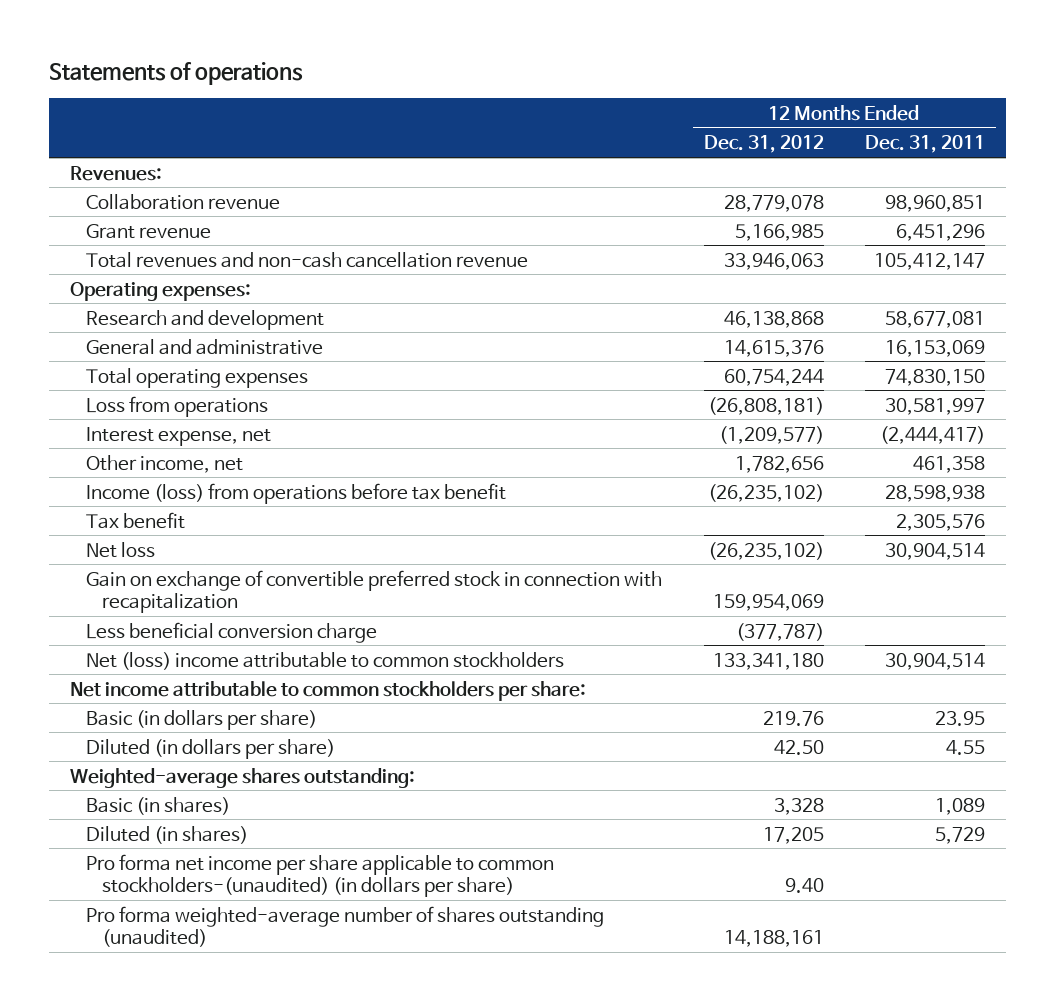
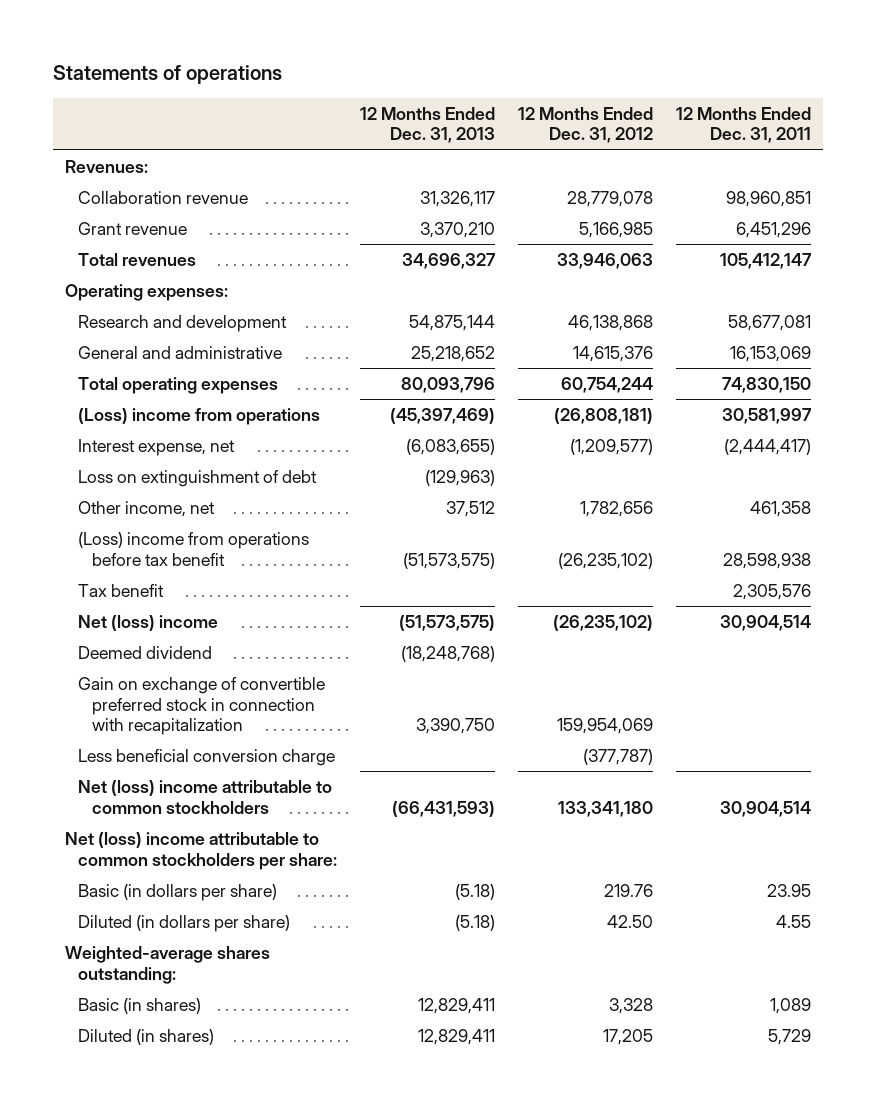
- | 12 Months Ended Dec. 31, 2012 | 12 Months Ended Dec. 31, 2011
+ | 12 Months Ended Dec. 31, 2013 | 12 Months Ended Dec. 31, 2012 | 12 Months Ended Dec. 31, 2011
- Total revenues and non-cash cancellation revenue | 33,946,063 | 105,412,147
+ Total revenues | 34,696,327 | 33,946,063 | 105,412,147
- Loss from operations | (26,808,181) | 30,581,997
+ (Loss) income from operations | (45,397,469) | (26,808,181) | 30,581,997
+ Loss on extinguishment of debt | (129,963) | |
- Income (loss) from operations before tax benefit | (26,235,102) | 28,598,938
+ (Loss) income from operations before tax benefit | (51,573,575) | (26,235,102) | 28,598,938
- Net loss | (26,235,102) | 30,904,514
+ Net (loss) income | (51,573,575) | (26,235,102) | 30,904,514
+ Deemed dividend | (18,248,768) | |
- Net income attributable to common stockholders per share:
+ Net (loss) income attributable to common stockholders per share:
- Pro forma net income per share applicable to common stockholders-(unaudited) (in dollars per share) | 9.40 |
- Pro forma weighted-average number of shares outstanding (unaudited) | 14,188,161 |

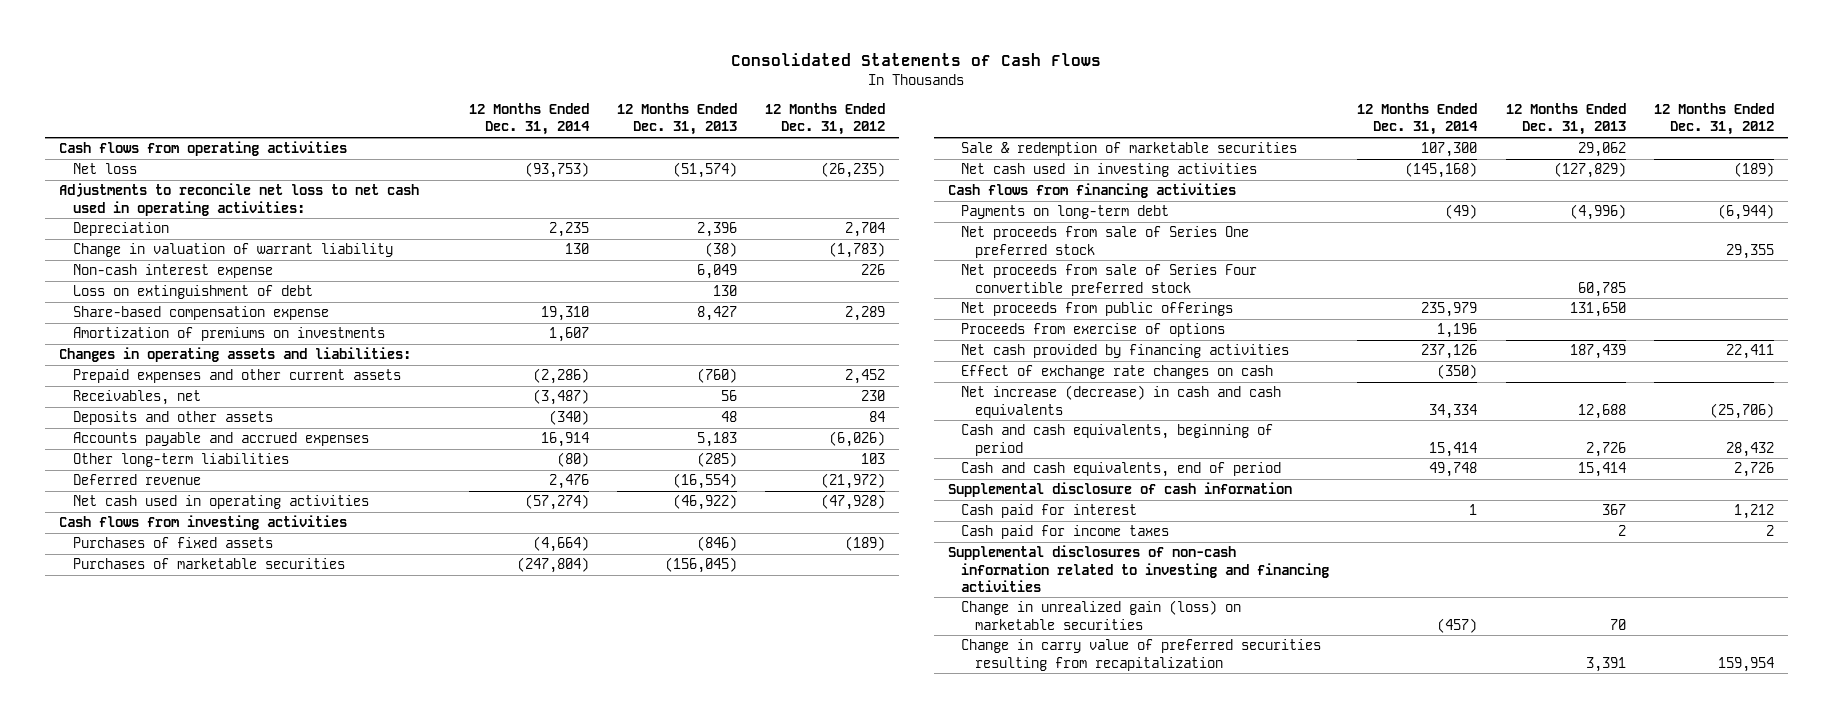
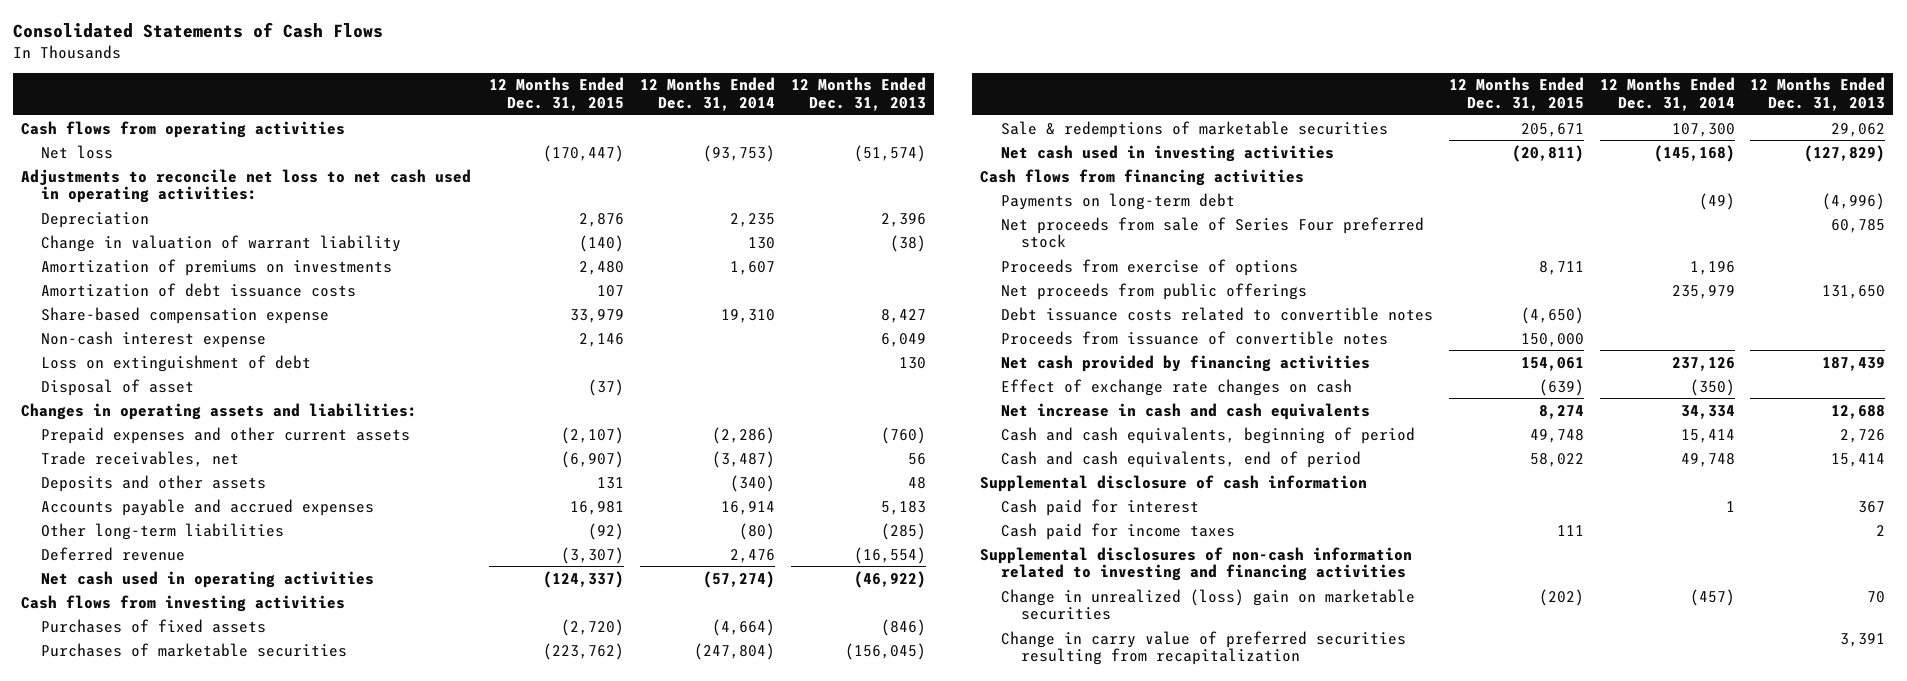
- | 12 Months Ended Dec. 31, 2014 | 12 Months Ended Dec. 31, 2013 | 12 Months Ended Dec. 31, 2012
+ | 12 Months Ended Dec. 31, 2015 | 12 Months Ended Dec. 31, 2014 | 12 Months Ended Dec. 31, 2013
moved up: Amortization of premiums on investments | 2,480 | 1,607 |
+ Amortization of debt issuance costs | 107 | |
moved up: Share-based compensation expense | 33,979 | 19,310 | 8,427
+ Disposal of asset | (37) | |
- Receivables, net | (3,487) | 56 | 230
+ Trade receivables, net | (6,907) | (3,487) | 56
- Sale & redemption of marketable securities | 107,300 | 29,062 |
+ Sale & redemptions of marketable securities | 205,671 | 107,300 | 29,062
- Net proceeds from sale of Series One preferred stock | | | 29,355
- Net proceeds from sale of Series Four convertible preferred stock | | 60,785 |
+ Net proceeds from sale of Series Four preferred stock | | | 60,785
moved down: Net proceeds from public offerings | | 235,979 | 131,650
+ Debt issuance costs related to convertible notes | (4,650) | |
+ Proceeds from issuance of convertible notes | 150,000 | |
- Net increase (decrease) in cash and cash equivalents | 34,334 | 12,688 | (25,706)
+ Net increase in cash and cash equivalents | 8,274 | 34,334 | 12,688
- Change in unrealized gain (loss) on marketable securities | (457) | 70 |
+ Change in unrealized (loss) gain on marketable securities | (202) | (457) | 70

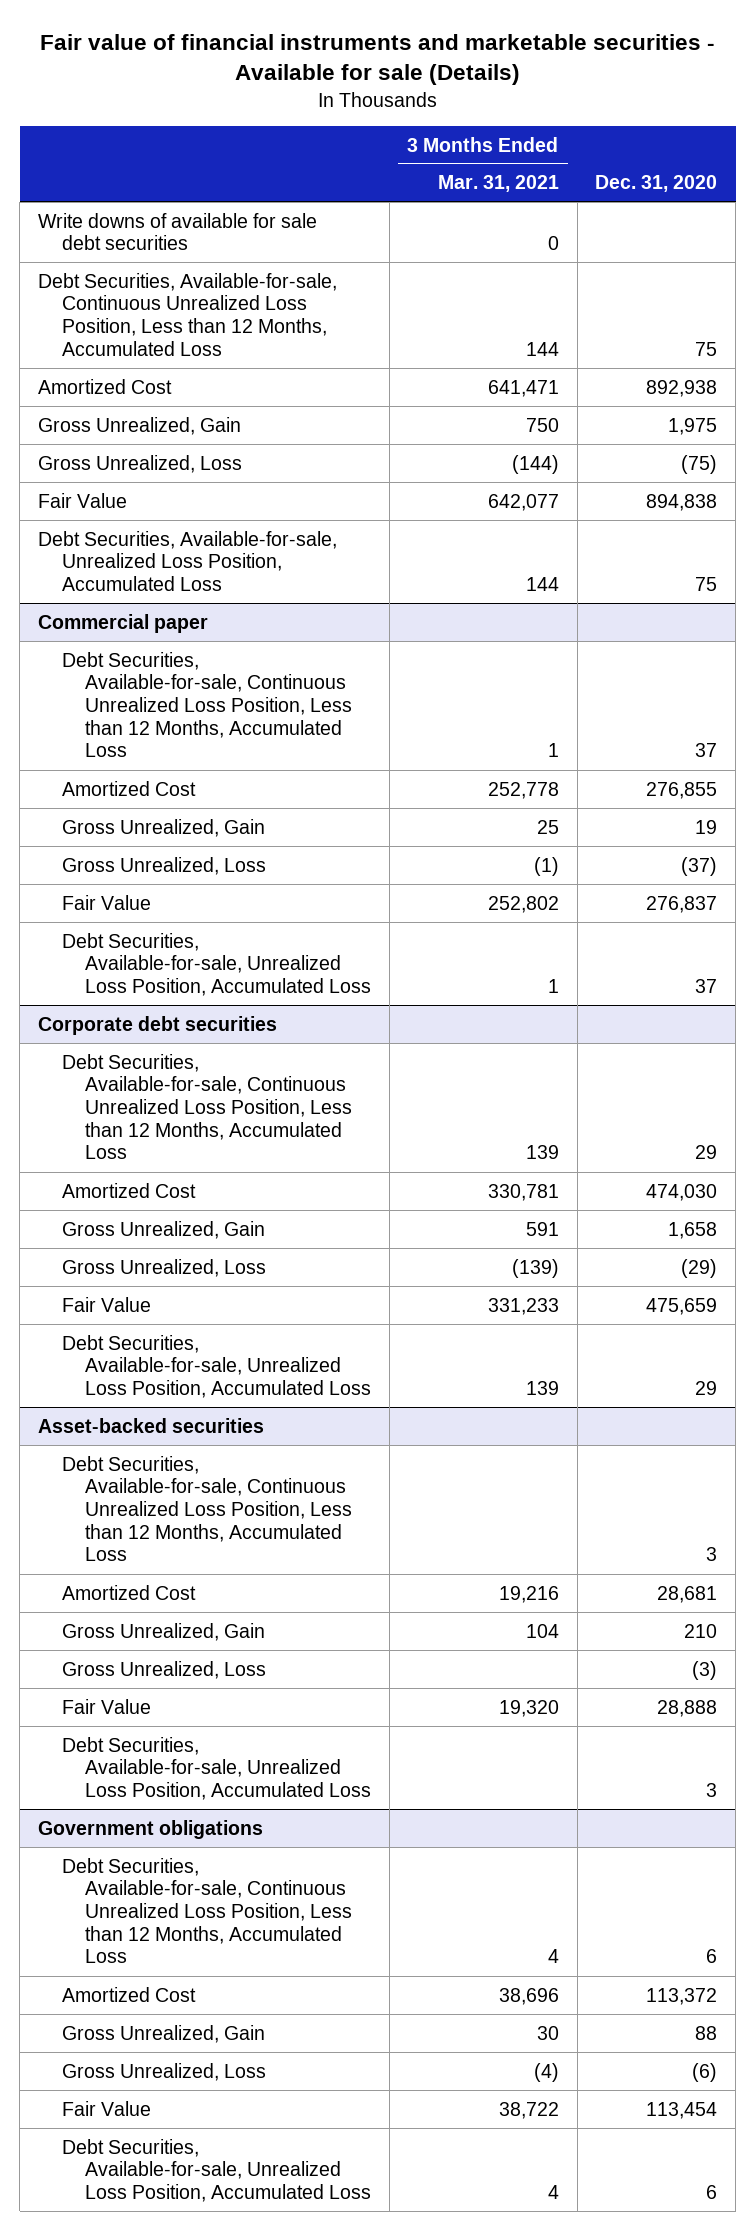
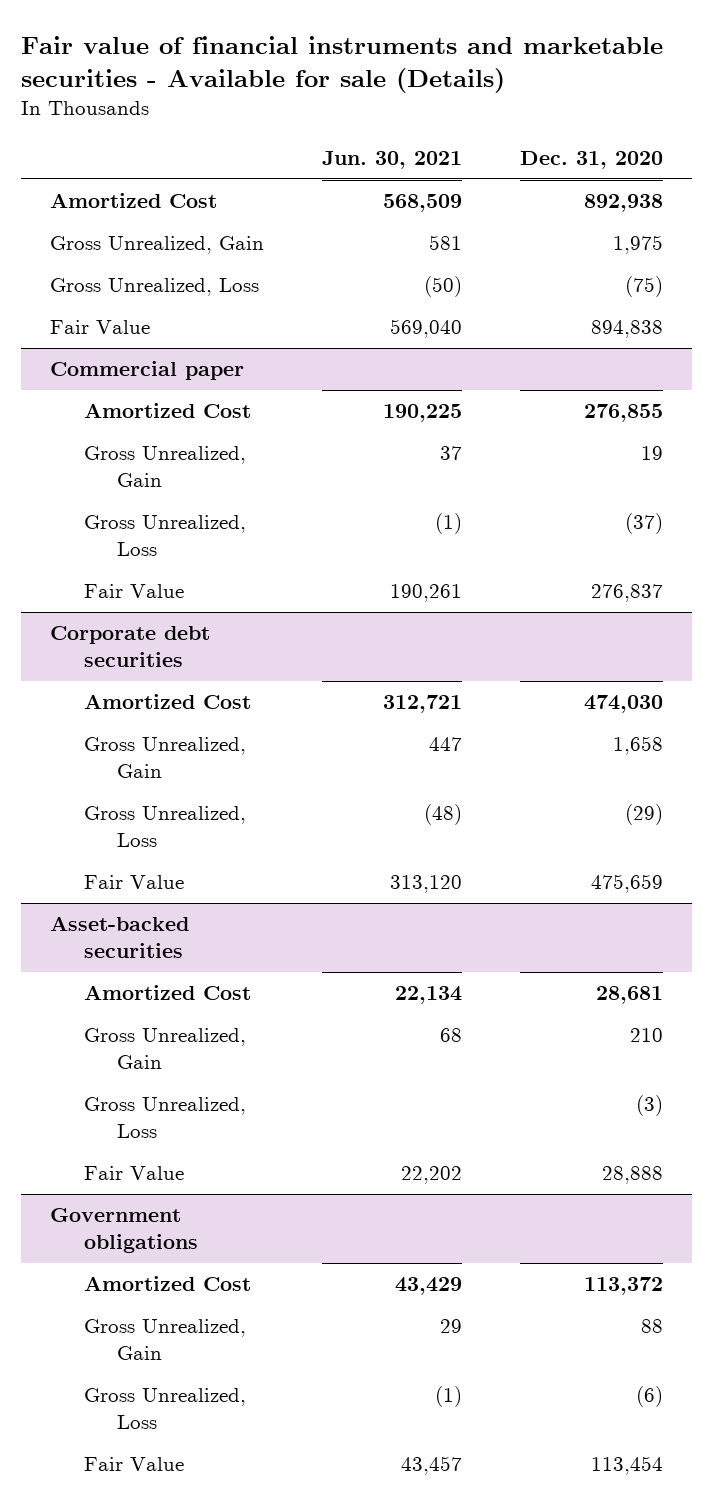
- | 3 Months Ended Mar. 31, 2021 | Dec. 31, 2020
+ | Jun. 30, 2021 | Dec. 31, 2020
- Write downs of available for sale debt securities | 0 |
- Debt Securities, Available-for-sale, Continuous Unrealized Loss Position, Less than 12 Months, Accumulated Loss | 144 | 75
- Debt Securities, Available-for-sale, Unrealized Loss Position, Accumulated Loss | 144 | 75
@ Commercial paper
- Debt Securities, Available-for-sale, Continuous Unrealized Loss Position, Less than 12 Months, Accumulated Loss | 1 | 37
- Debt Securities, Available-for-sale, Unrealized Loss Position, Accumulated Loss | 1 | 37
@ Corporate debt securities
- Debt Securities, Available-for-sale, Continuous Unrealized Loss Position, Less than 12 Months, Accumulated Loss | 139 | 29
- Debt Securities, Available-for-sale, Unrealized Loss Position, Accumulated Loss | 139 | 29
@ Asset-backed securities
- Debt Securities, Available-for-sale, Continuous Unrealized Loss Position, Less than 12 Months, Accumulated Loss | | 3
- Debt Securities, Available-for-sale, Unrealized Loss Position, Accumulated Loss | | 3
@ Government obligations
- Debt Securities, Available-for-sale, Continuous Unrealized Loss Position, Less than 12 Months, Accumulated Loss | 4 | 6
- Debt Securities, Available-for-sale, Unrealized Loss Position, Accumulated Loss | 4 | 6

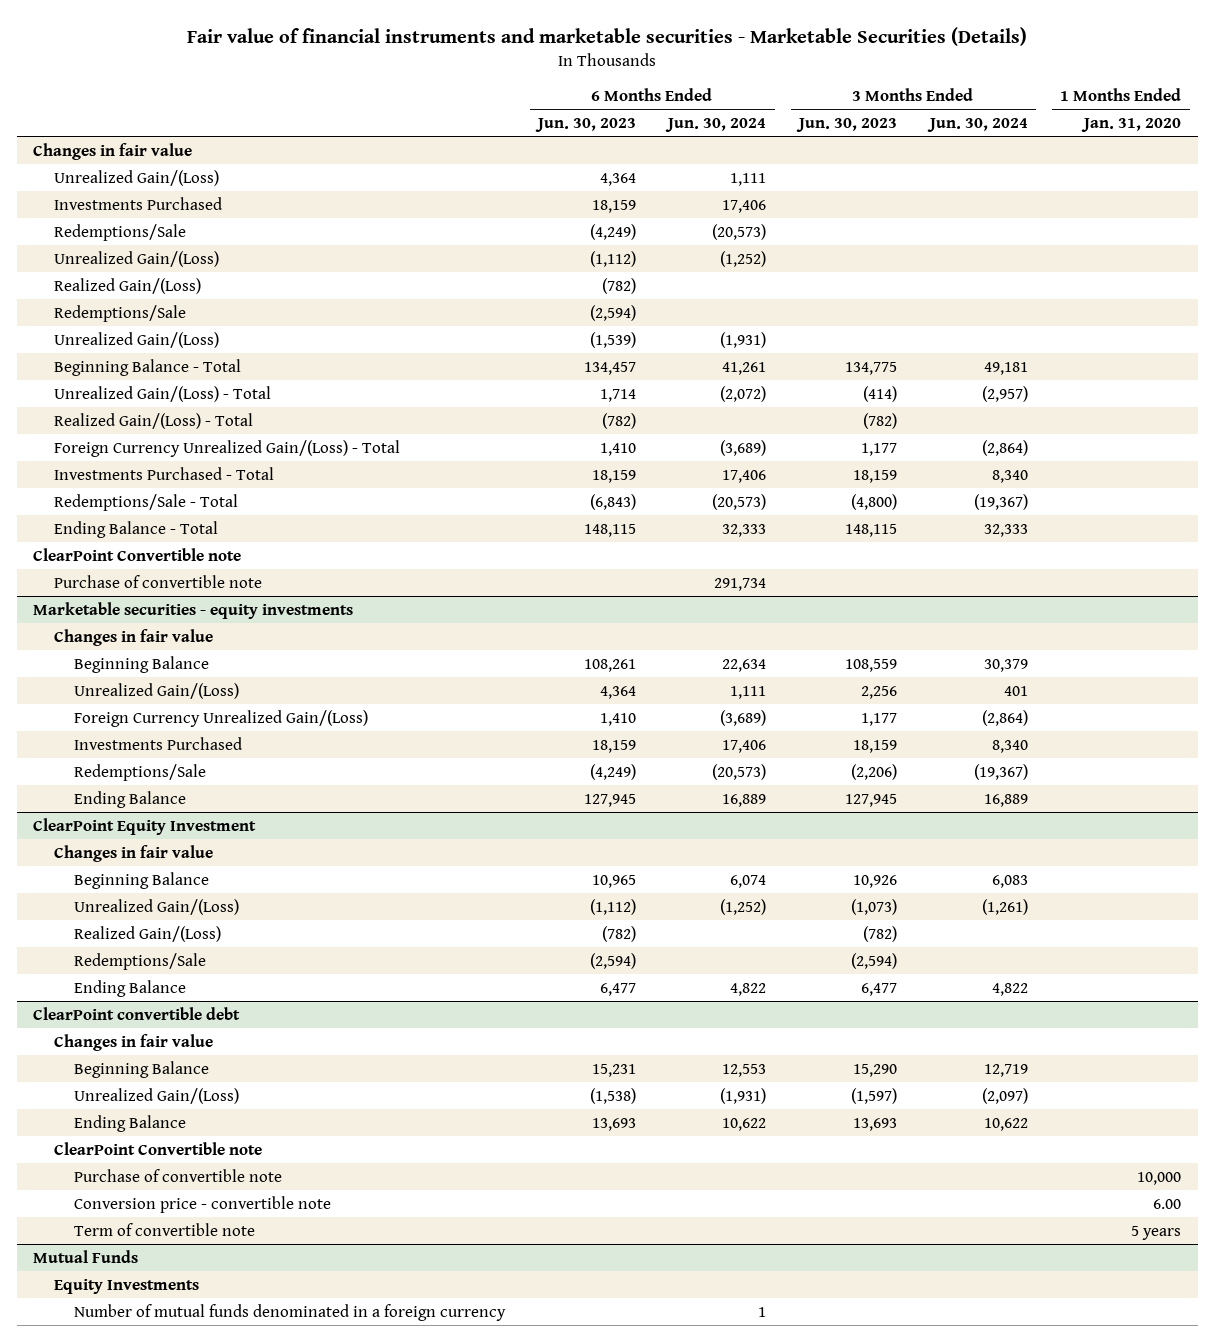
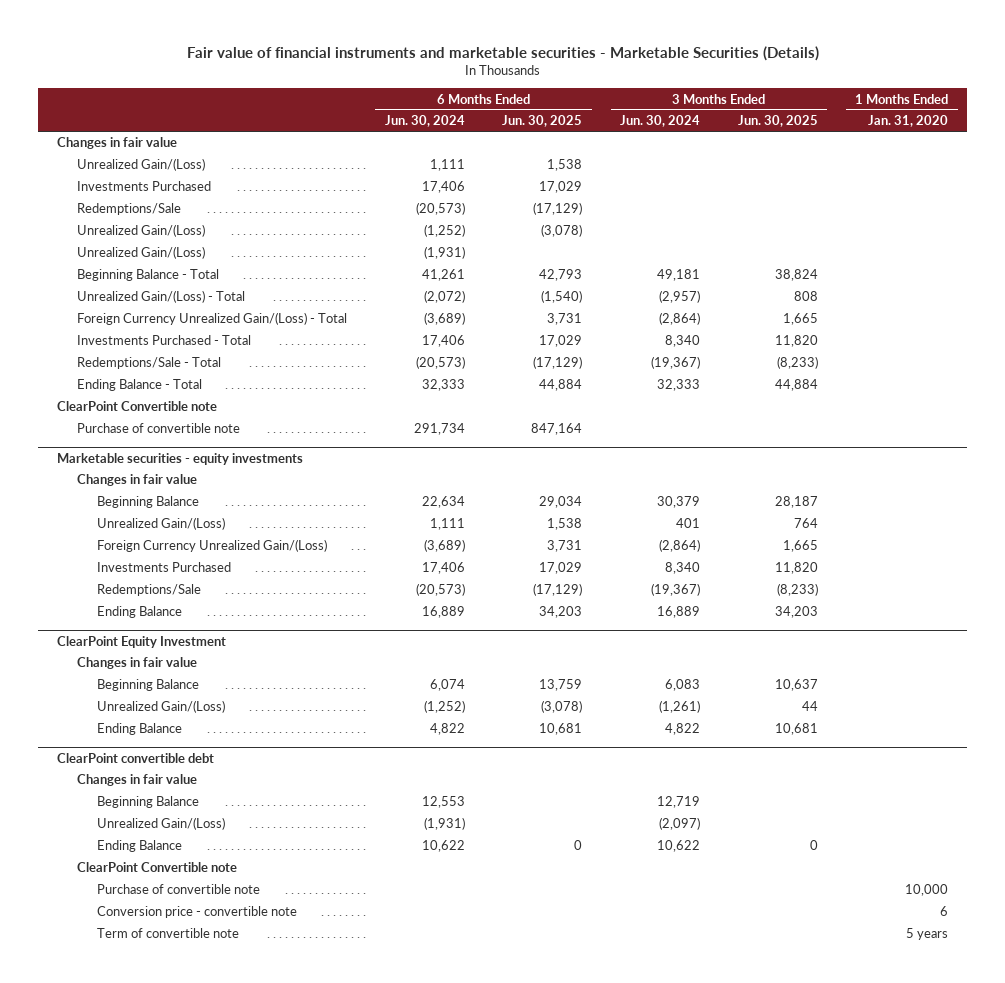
- | 6 Months Ended Jun. 30, 2023 | 6 Months Ended Jun. 30, 2024 | 3 Months Ended Jun. 30, 2023 | 3 Months Ended Jun. 30, 2024 | 1 Months Ended Jan. 31, 2020
+ | 6 Months Ended Jun. 30, 2024 | 6 Months Ended Jun. 30, 2025 | 3 Months Ended Jun. 30, 2024 | 3 Months Ended Jun. 30, 2025 | 1 Months Ended Jan. 31, 2020
- Realized Gain/(Loss) | (782) | | | |
- Redemptions/Sale | (2,594) | | | |
- Realized Gain/(Loss) - Total | (782) | | (782) | |
@ ClearPoint Equity Investment
- Realized Gain/(Loss) | (782) | | (782) | |
- Redemptions/Sale | (2,594) | | (2,594) | |
@ ClearPoint convertible debt
- Conversion price - convertible note | | | | | 6.00
+ Conversion price - convertible note | | | | | 6
- Mutual Funds
- Equity Investments
- Number of mutual funds denominated in a foreign currency | | 1 | | |

